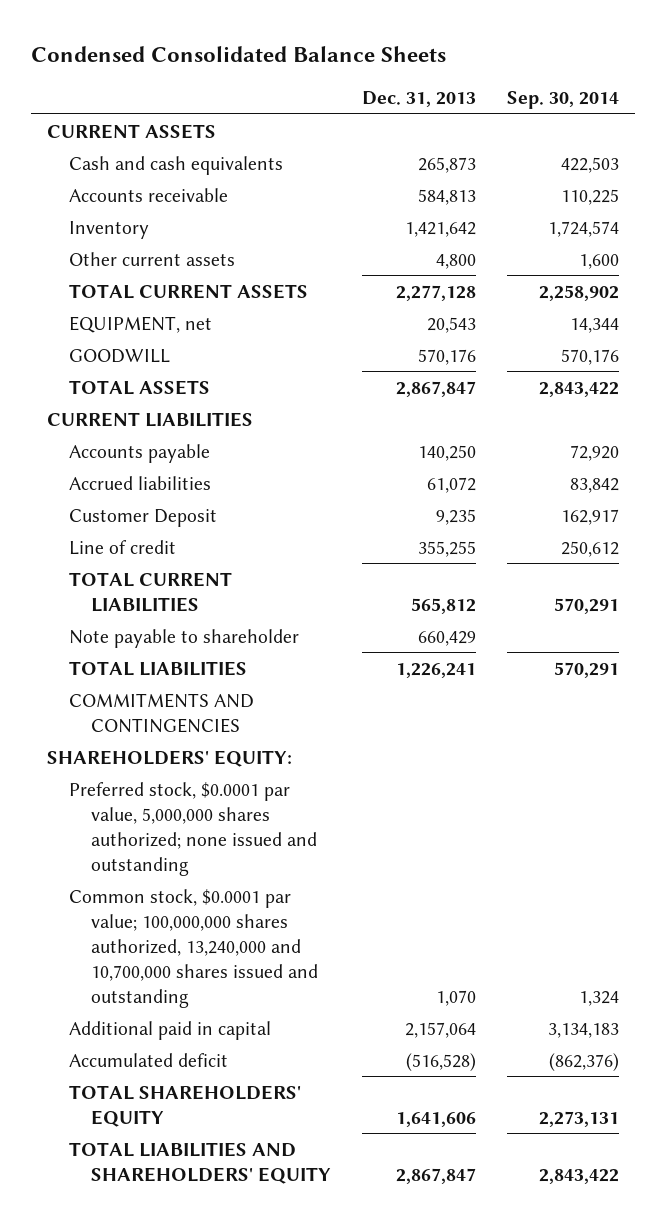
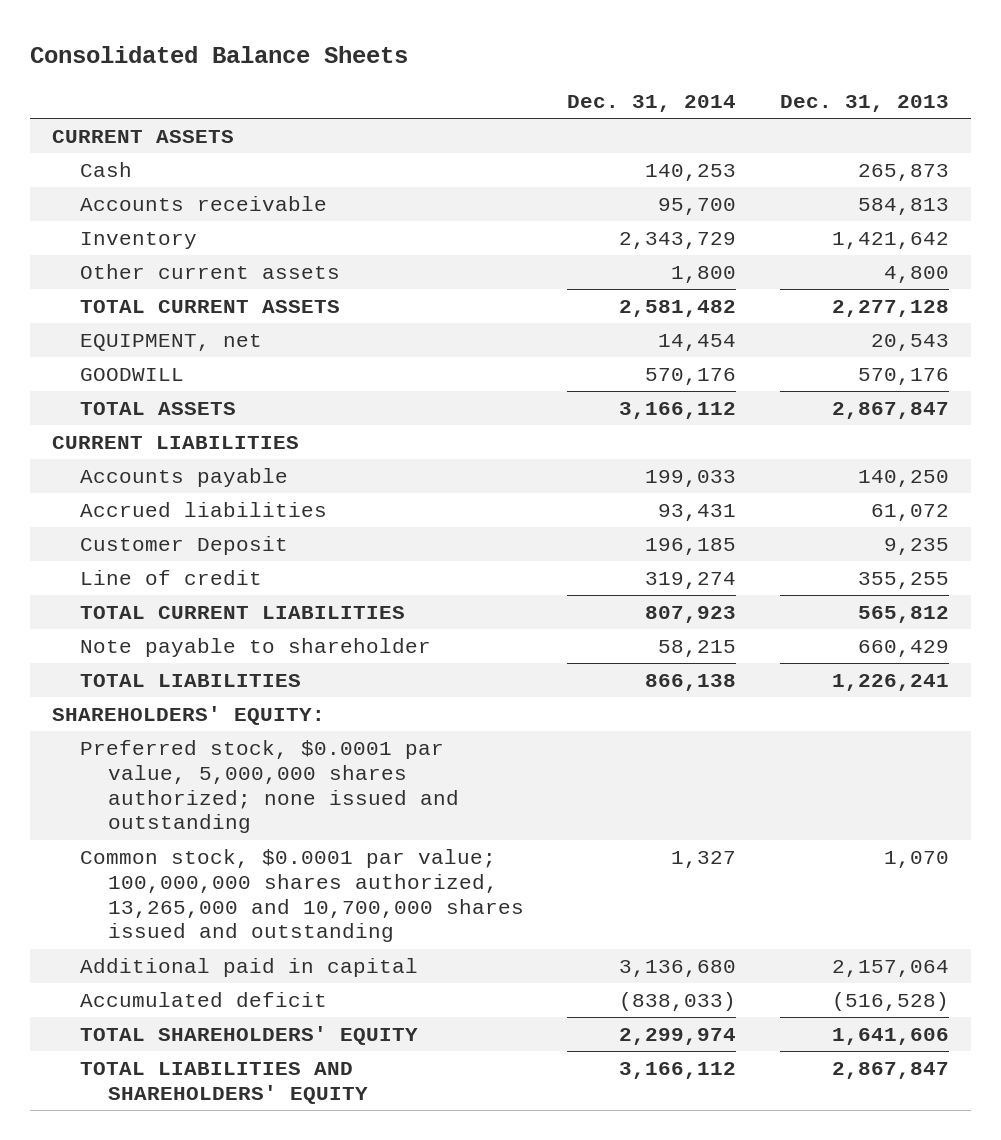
- Condensed Consolidated Balance Sheets
+ Consolidated Balance Sheets
- | Dec. 31, 2013 | Sep. 30, 2014
+ | Dec. 31, 2014 | Dec. 31, 2013
- Cash and cash equivalents | 265,873 | 422,503
+ Cash | 140,253 | 265,873
- COMMITMENTS AND CONTINGENCIES
- Common stock, $0.0001 par value; 100,000,000 shares authorized, 13,240,000 and 10,700,000 shares issued and outstanding | 1,070 | 1,324
+ Common stock, $0.0001 par value; 100,000,000 shares authorized, 13,265,000 and 10,700,000 shares issued and outstanding | 1,327 | 1,070

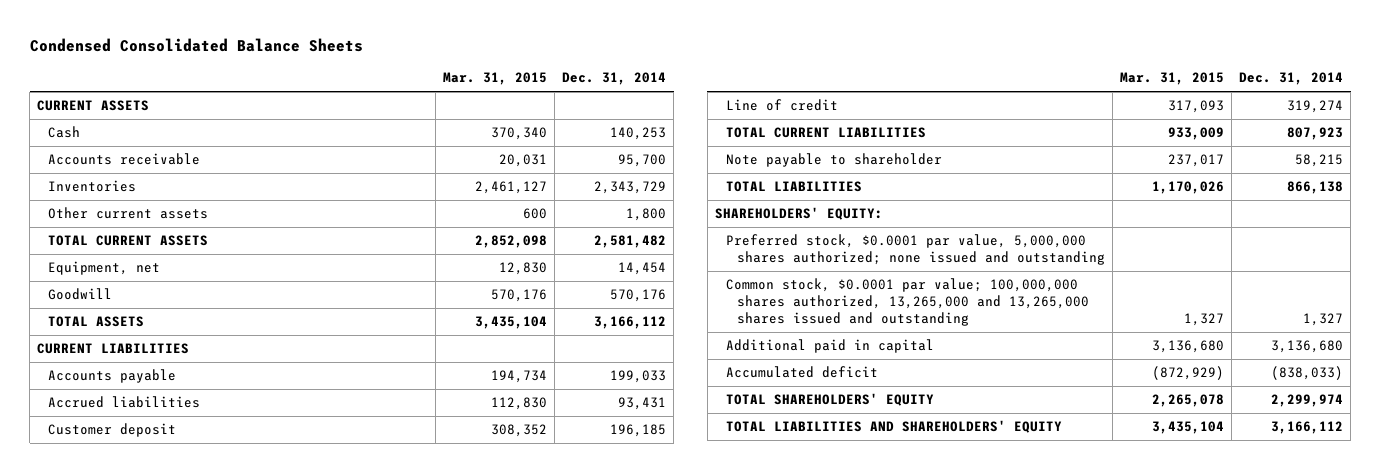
- Consolidated Balance Sheets
+ Condensed Consolidated Balance Sheets
- | Dec. 31, 2014 | Dec. 31, 2013
+ | Mar. 31, 2015 | Dec. 31, 2014
- Inventory | 2,343,729 | 1,421,642
+ Inventories | 2,461,127 | 2,343,729
- EQUIPMENT, net | 14,454 | 20,543
- GOODWILL | 570,176 | 570,176
+ Equipment, net | 12,830 | 14,454
+ Goodwill | 570,176 | 570,176
- Customer Deposit | 196,185 | 9,235
+ Customer deposit | 308,352 | 196,185
- Common stock, $0.0001 par value; 100,000,000 shares authorized, 13,265,000 and 10,700,000 shares issued and outstanding | 1,327 | 1,070
+ Common stock, $0.0001 par value; 100,000,000 shares authorized, 13,265,000 and 13,265,000 shares issued and outstanding | 1,327 | 1,327

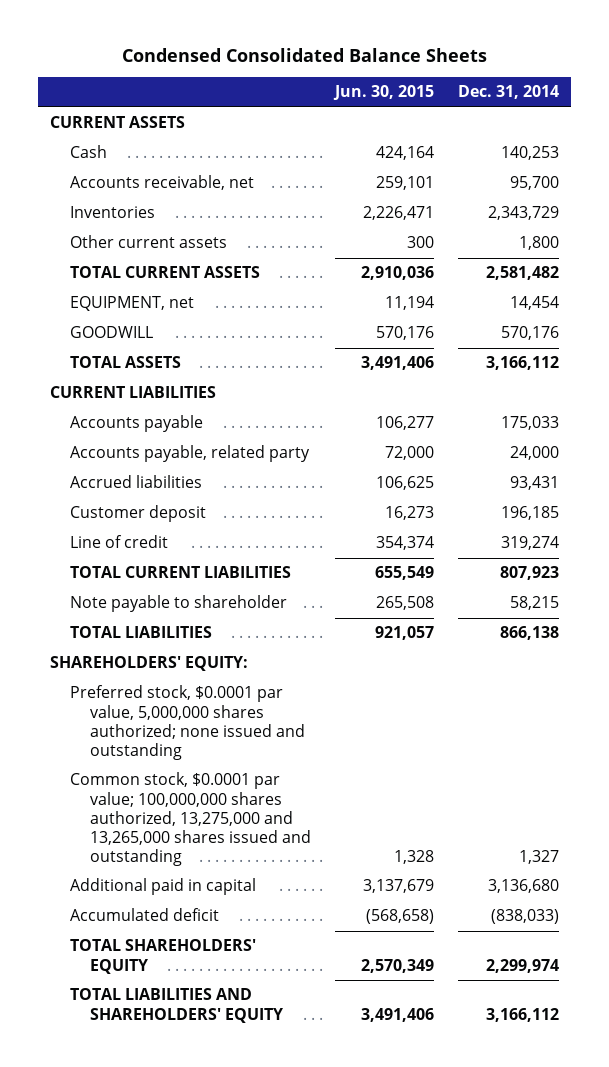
- | Mar. 31, 2015 | Dec. 31, 2014
+ | Jun. 30, 2015 | Dec. 31, 2014
- Accounts receivable | 20,031 | 95,700
+ Accounts receivable, net | 259,101 | 95,700
- Equipment, net | 12,830 | 14,454
- Goodwill | 570,176 | 570,176
+ EQUIPMENT, net | 11,194 | 14,454
+ GOODWILL | 570,176 | 570,176
- Accounts payable | 194,734 | 199,033
+ Accounts payable | 106,277 | 175,033
+ Accounts payable, related party | 72,000 | 24,000
- Common stock, $0.0001 par value; 100,000,000 shares authorized, 13,265,000 and 13,265,000 shares issued and outstanding | 1,327 | 1,327
+ Common stock, $0.0001 par value; 100,000,000 shares authorized, 13,275,000 and 13,265,000 shares issued and outstanding | 1,328 | 1,327

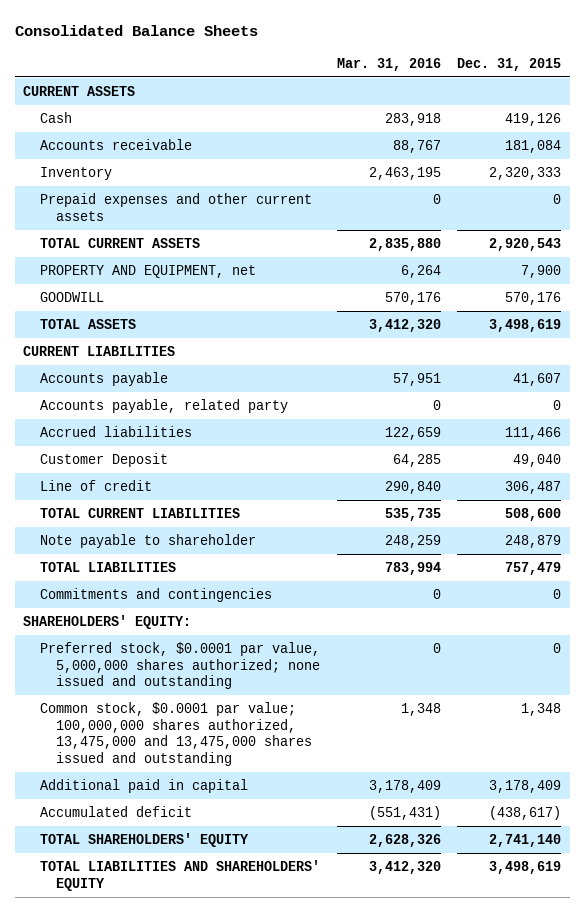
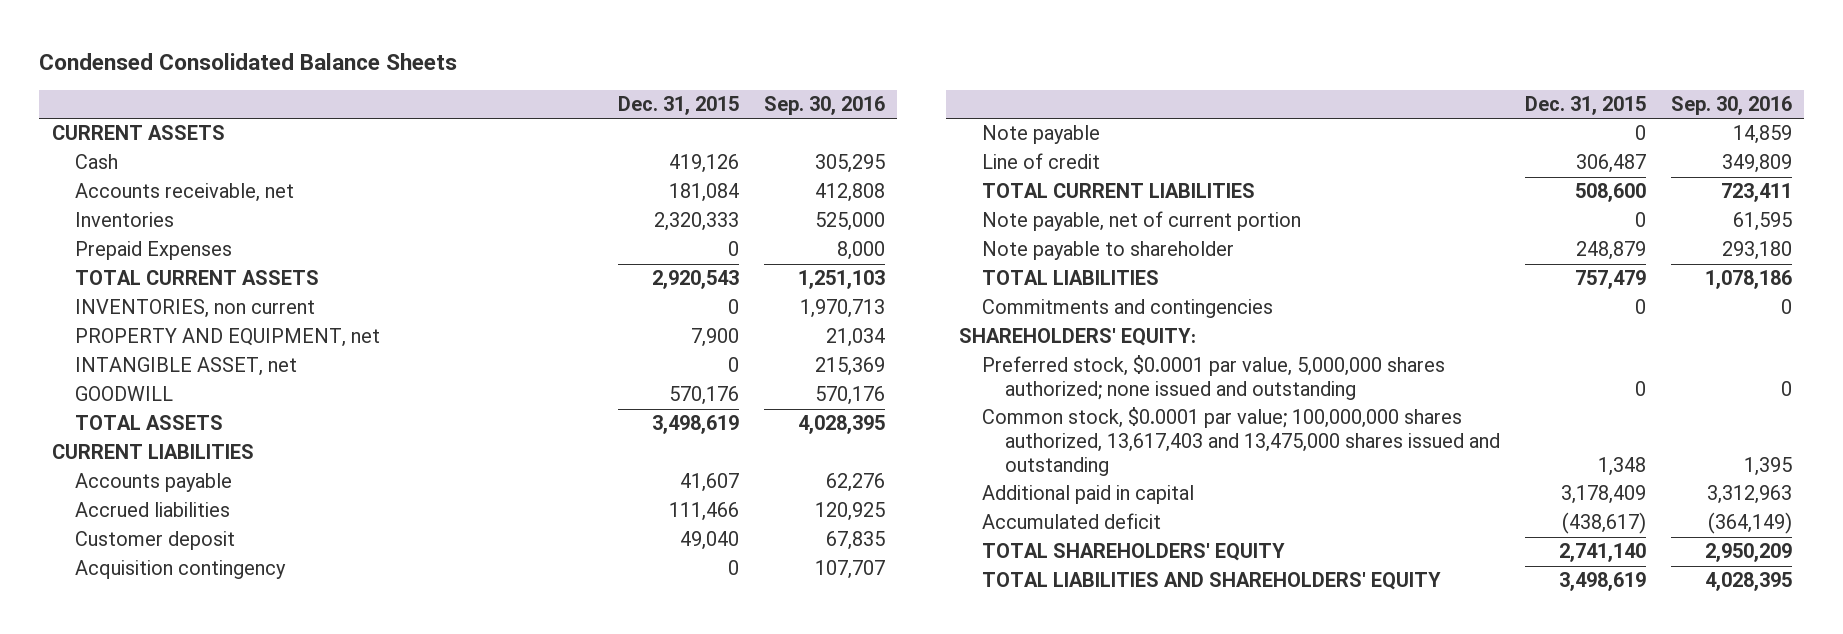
- Consolidated Balance Sheets
+ Condensed Consolidated Balance Sheets
- | Mar. 31, 2016 | Dec. 31, 2015
+ | Dec. 31, 2015 | Sep. 30, 2016
- Accounts receivable | 88,767 | 181,084
- Inventory | 2,463,195 | 2,320,333
- Prepaid expenses and other current assets | 0 | 0
+ Accounts receivable, net | 181,084 | 412,808
+ Inventories | 2,320,333 | 525,000
+ Prepaid Expenses | 0 | 8,000
+ INVENTORIES, non current | 0 | 1,970,713
+ INTANGIBLE ASSET, net | 0 | 215,369
- Accounts payable, related party | 0 | 0
- Customer Deposit | 64,285 | 49,040
+ Customer deposit | 49,040 | 67,835
+ Acquisition contingency | 0 | 107,707
+ Note payable | 0 | 14,859
+ Note payable, net of current portion | 0 | 61,595
- Common stock, $0.0001 par value; 100,000,000 shares authorized, 13,475,000 and 13,475,000 shares issued and outstanding | 1,348 | 1,348
+ Common stock, $0.0001 par value; 100,000,000 shares authorized, 13,617,403 and 13,475,000 shares issued and outstanding | 1,348 | 1,395

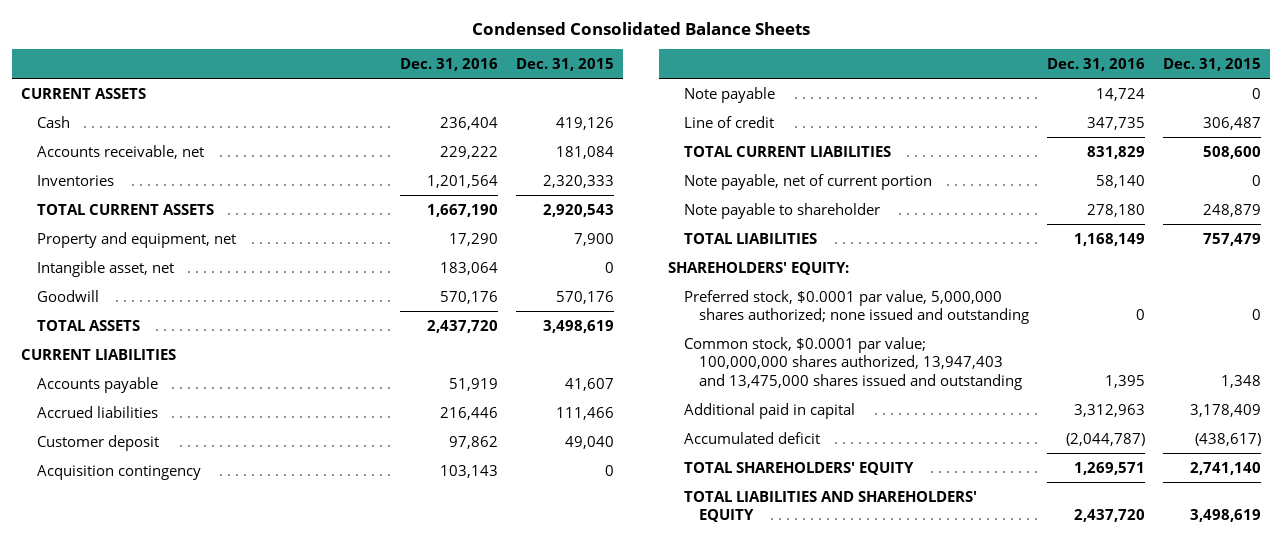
- | Dec. 31, 2015 | Sep. 30, 2016
+ | Dec. 31, 2016 | Dec. 31, 2015
- Prepaid Expenses | 0 | 8,000
- INVENTORIES, non current | 0 | 1,970,713
- PROPERTY AND EQUIPMENT, net | 7,900 | 21,034
- INTANGIBLE ASSET, net | 0 | 215,369
- GOODWILL | 570,176 | 570,176
+ Property and equipment, net | 17,290 | 7,900
+ Intangible asset, net | 183,064 | 0
+ Goodwill | 570,176 | 570,176
- Commitments and contingencies | 0 | 0
- Common stock, $0.0001 par value; 100,000,000 shares authorized, 13,617,403 and 13,475,000 shares issued and outstanding | 1,348 | 1,395
+ Common stock, $0.0001 par value; 100,000,000 shares authorized, 13,947,403 and 13,475,000 shares issued and outstanding | 1,395 | 1,348

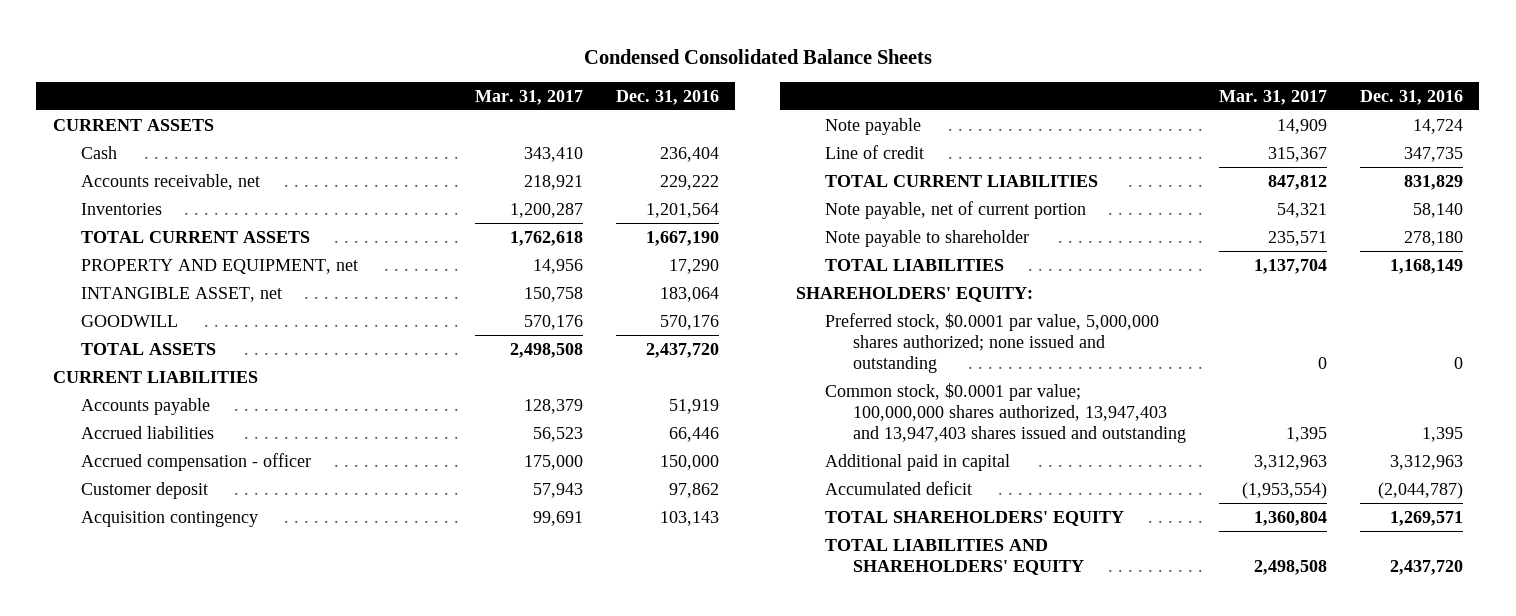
- | Dec. 31, 2016 | Dec. 31, 2015
+ | Mar. 31, 2017 | Dec. 31, 2016
- Property and equipment, net | 17,290 | 7,900
- Intangible asset, net | 183,064 | 0
- Goodwill | 570,176 | 570,176
+ PROPERTY AND EQUIPMENT, net | 14,956 | 17,290
+ INTANGIBLE ASSET, net | 150,758 | 183,064
+ GOODWILL | 570,176 | 570,176
- Accrued liabilities | 216,446 | 111,466
+ Accrued liabilities | 56,523 | 66,446
+ Accrued compensation - officer | 175,000 | 150,000
- Common stock, $0.0001 par value; 100,000,000 shares authorized, 13,947,403 and 13,475,000 shares issued and outstanding | 1,395 | 1,348
+ Common stock, $0.0001 par value; 100,000,000 shares authorized, 13,947,403 and 13,947,403 shares issued and outstanding | 1,395 | 1,395

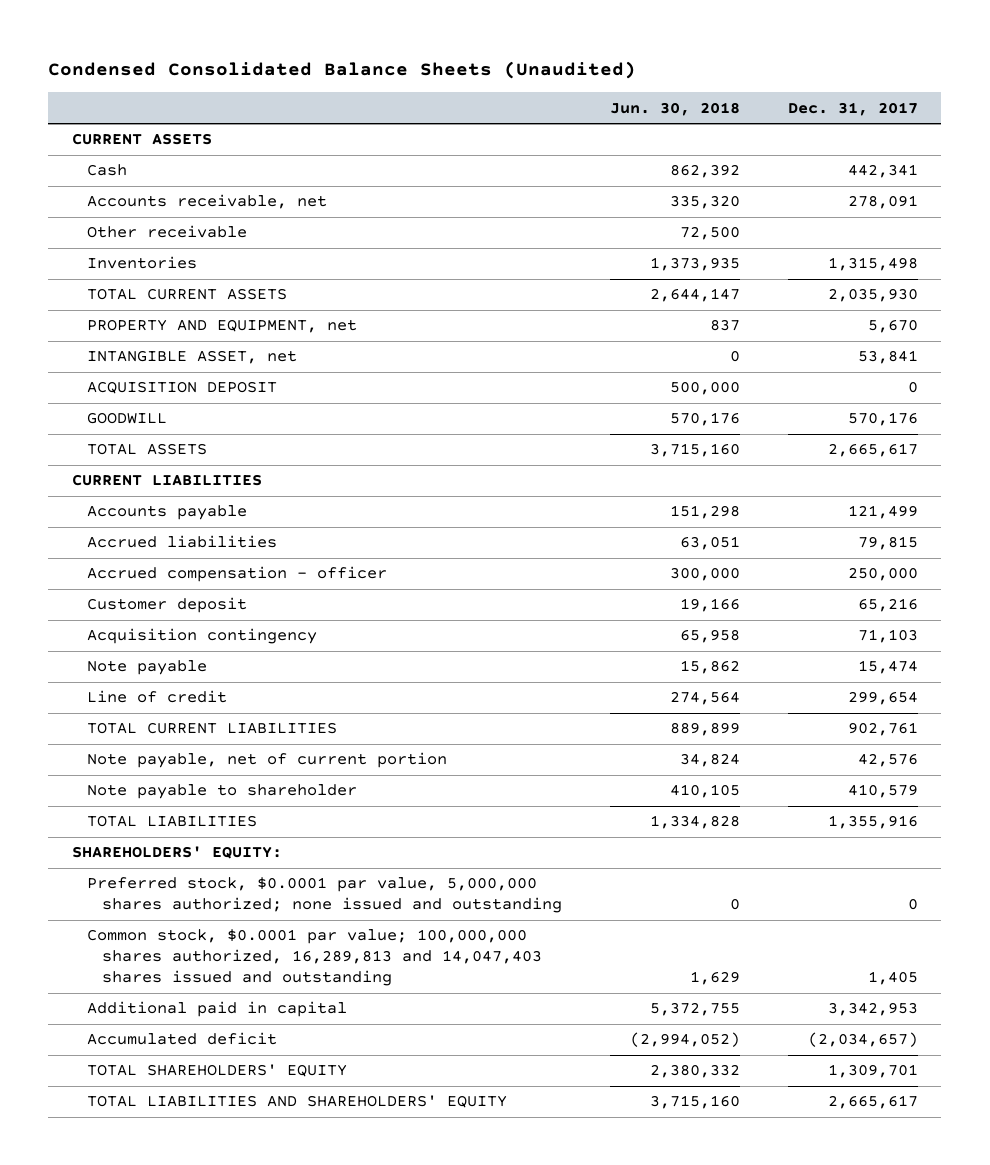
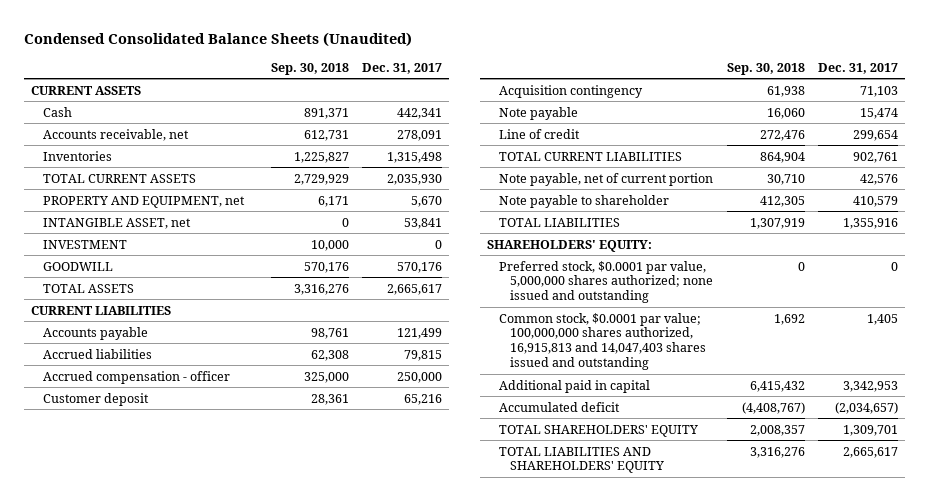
- | Jun. 30, 2018 | Dec. 31, 2017
+ | Sep. 30, 2018 | Dec. 31, 2017
- Other receivable | 72,500 |
- ACQUISITION DEPOSIT | 500,000 | 0
+ INVESTMENT | 10,000 | 0
- Common stock, $0.0001 par value; 100,000,000 shares authorized, 16,289,813 and 14,047,403 shares issued and outstanding | 1,629 | 1,405
+ Common stock, $0.0001 par value; 100,000,000 shares authorized, 16,915,813 and 14,047,403 shares issued and outstanding | 1,692 | 1,405

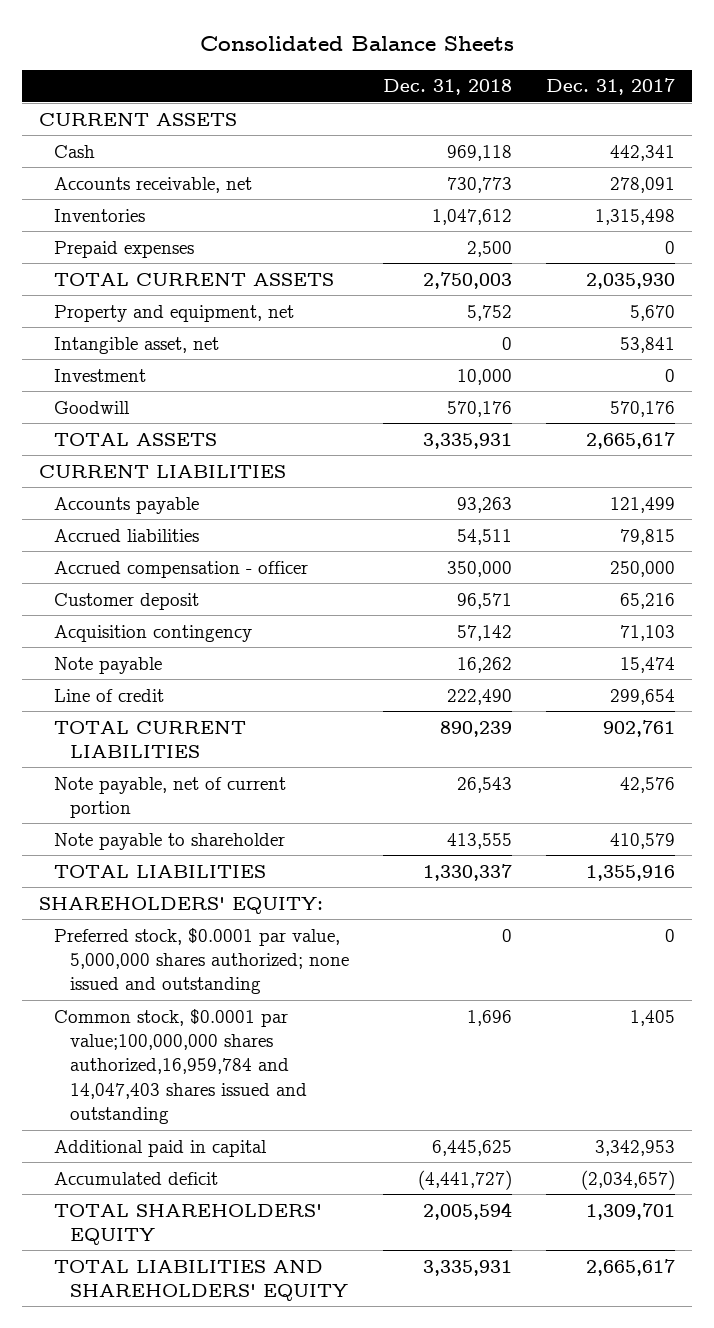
- Condensed Consolidated Balance Sheets (Unaudited)
+ Consolidated Balance Sheets
- | Sep. 30, 2018 | Dec. 31, 2017
+ | Dec. 31, 2018 | Dec. 31, 2017
+ Prepaid expenses | 2,500 | 0
- PROPERTY AND EQUIPMENT, net | 6,171 | 5,670
- INTANGIBLE ASSET, net | 0 | 53,841
- INVESTMENT | 10,000 | 0
- GOODWILL | 570,176 | 570,176
+ Property and equipment, net | 5,752 | 5,670
+ Intangible asset, net | 0 | 53,841
+ Investment | 10,000 | 0
+ Goodwill | 570,176 | 570,176
- Common stock, $0.0001 par value; 100,000,000 shares authorized, 16,915,813 and 14,047,403 shares issued and outstanding | 1,692 | 1,405
+ Common stock, $0.0001 par value;100,000,000 shares authorized,16,959,784 and 14,047,403 shares issued and outstanding | 1,696 | 1,405

